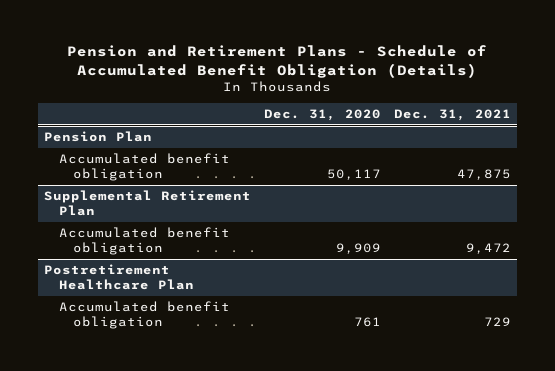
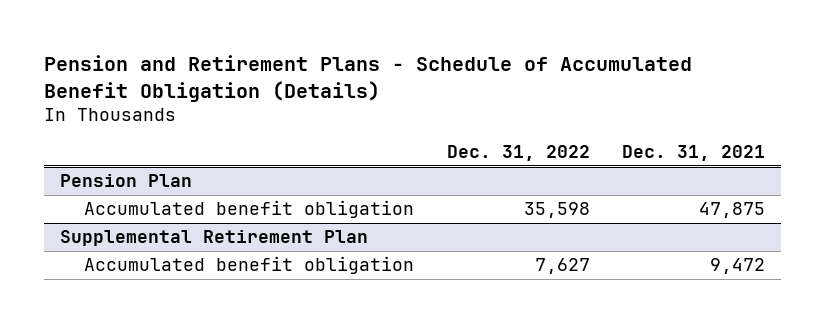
- | Dec. 31, 2020 | Dec. 31, 2021
+ | Dec. 31, 2022 | Dec. 31, 2021
- Postretirement Healthcare Plan
- Accumulated benefit obligation | 761 | 729

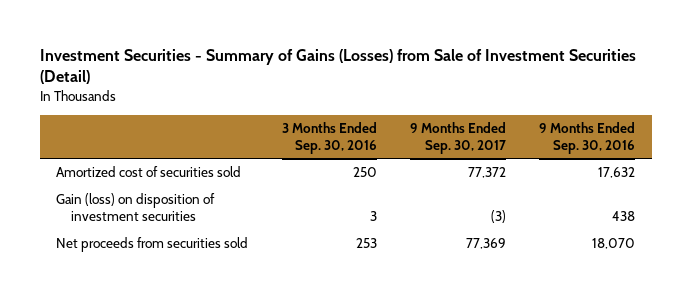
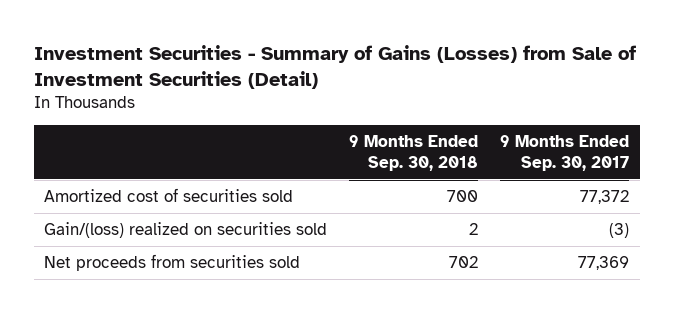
- | 3 Months Ended Sep. 30, 2016 | 9 Months Ended Sep. 30, 2017 | 9 Months Ended Sep. 30, 2016
+ | 9 Months Ended Sep. 30, 2018 | 9 Months Ended Sep. 30, 2017
- Gain (loss) on disposition of investment securities | 3 | (3) | 438
+ Gain/(loss) realized on securities sold | 2 | (3)

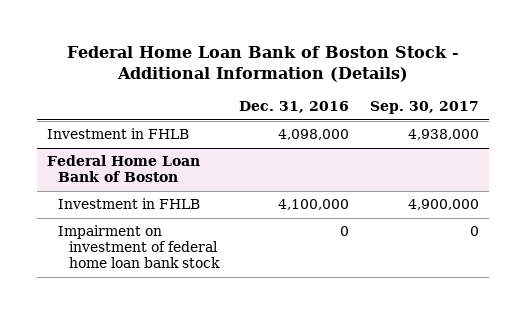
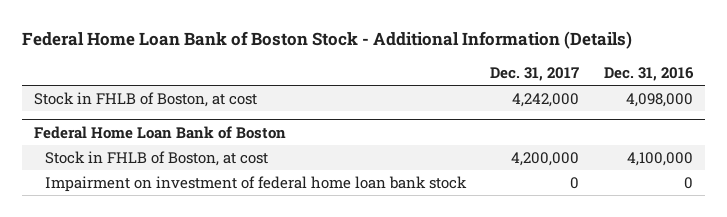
- | Dec. 31, 2016 | Sep. 30, 2017
+ | Dec. 31, 2017 | Dec. 31, 2016
- Investment in FHLB | 4,098,000 | 4,938,000
+ Stock in FHLB of Boston, at cost | 4,242,000 | 4,098,000
@ Federal Home Loan Bank of Boston
- Investment in FHLB | 4,100,000 | 4,900,000
+ Stock in FHLB of Boston, at cost | 4,200,000 | 4,100,000

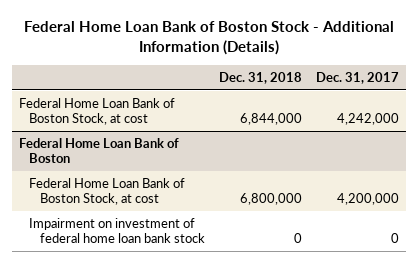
- | Dec. 31, 2017 | Dec. 31, 2016
+ | Dec. 31, 2018 | Dec. 31, 2017
- Stock in FHLB of Boston, at cost | 4,242,000 | 4,098,000
+ Federal Home Loan Bank of Boston Stock, at cost | 6,844,000 | 4,242,000
@ Federal Home Loan Bank of Boston
- Stock in FHLB of Boston, at cost | 4,200,000 | 4,100,000
+ Federal Home Loan Bank of Boston Stock, at cost | 6,800,000 | 4,200,000

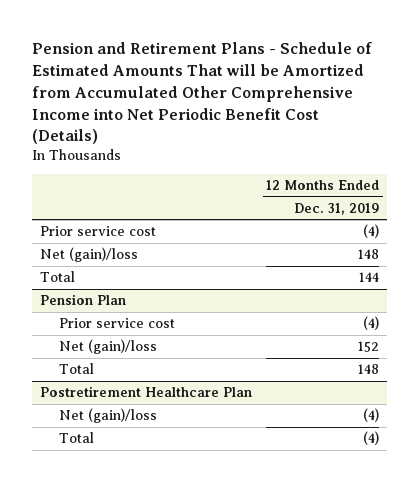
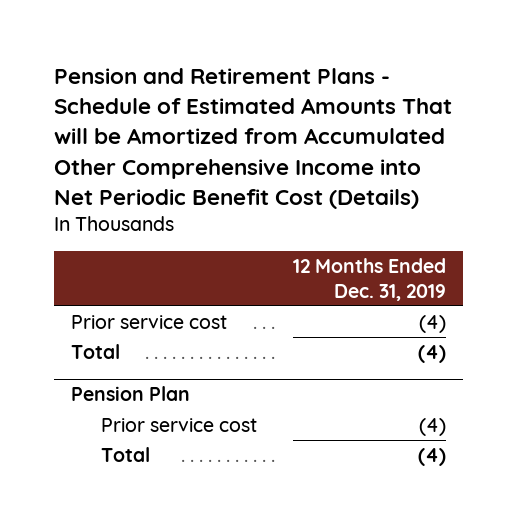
- Net (gain)/loss | 148
- Total | 144
+ Total | (4)
@ Pension Plan
- Net (gain)/loss | 152
- Total | 148
- Postretirement Healthcare Plan
- Net (gain)/loss | (4)

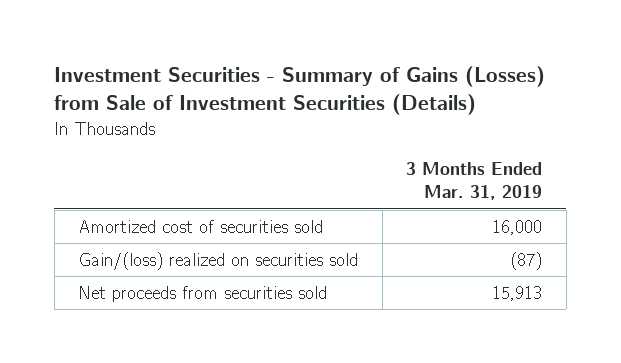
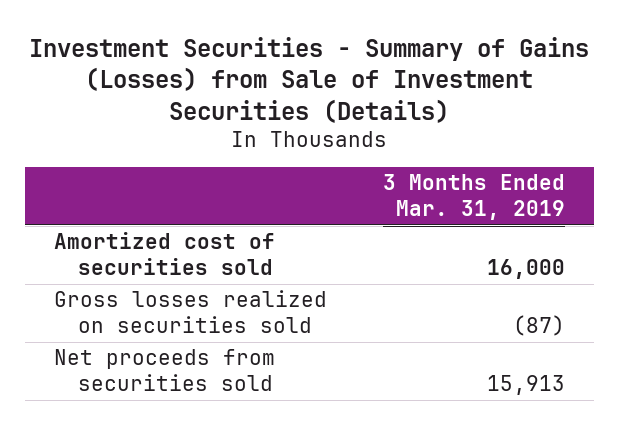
- Gain/(loss) realized on securities sold | (87)
+ Gross losses realized on securities sold | (87)

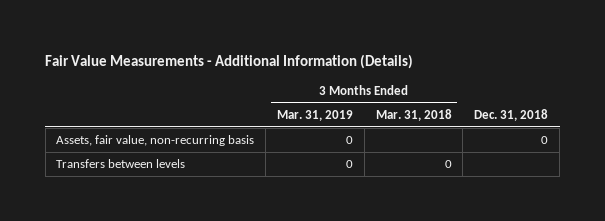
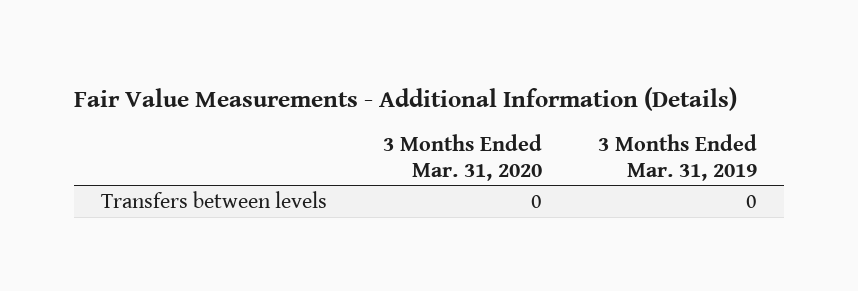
- | 3 Months Ended Mar. 31, 2019 | 3 Months Ended Mar. 31, 2018 | Dec. 31, 2018
+ | 3 Months Ended Mar. 31, 2020 | 3 Months Ended Mar. 31, 2019
- Assets, fair value, non-recurring basis | 0 | | 0

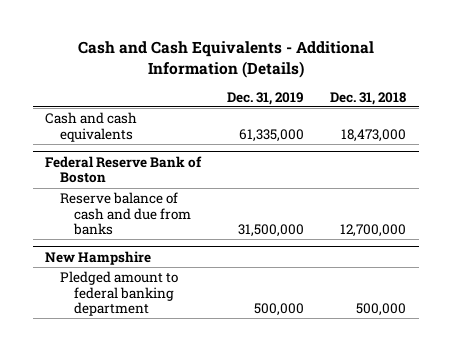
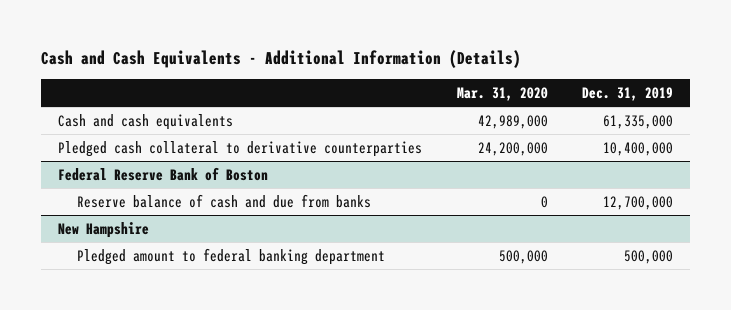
- | Dec. 31, 2019 | Dec. 31, 2018
+ | Mar. 31, 2020 | Dec. 31, 2019
+ Pledged cash collateral to derivative counterparties | 24,200,000 | 10,400,000
@ Federal Reserve Bank of Boston
- Reserve balance of cash and due from banks | 31,500,000 | 12,700,000
+ Reserve balance of cash and due from banks | 0 | 12,700,000

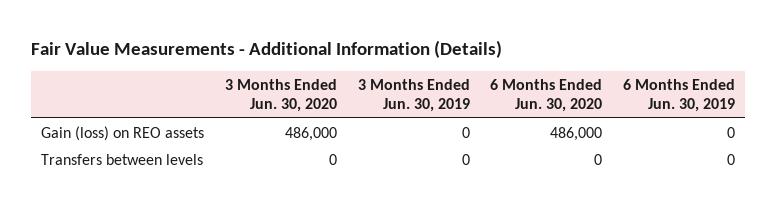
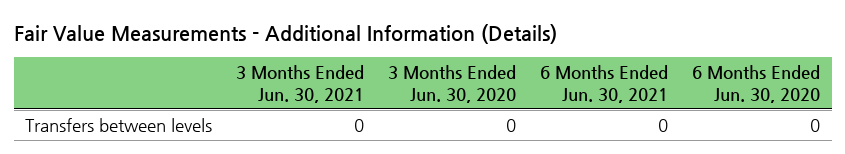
- | 3 Months Ended Jun. 30, 2020 | 3 Months Ended Jun. 30, 2019 | 6 Months Ended Jun. 30, 2020 | 6 Months Ended Jun. 30, 2019
+ | 3 Months Ended Jun. 30, 2021 | 3 Months Ended Jun. 30, 2020 | 6 Months Ended Jun. 30, 2021 | 6 Months Ended Jun. 30, 2020
- Gain (loss) on REO assets | 486,000 | 0 | 486,000 | 0

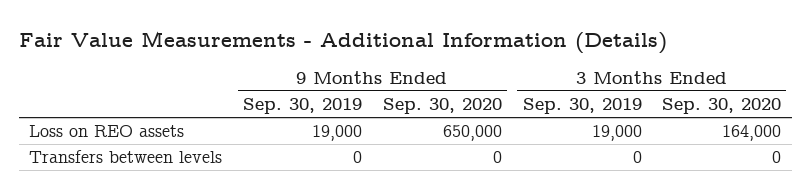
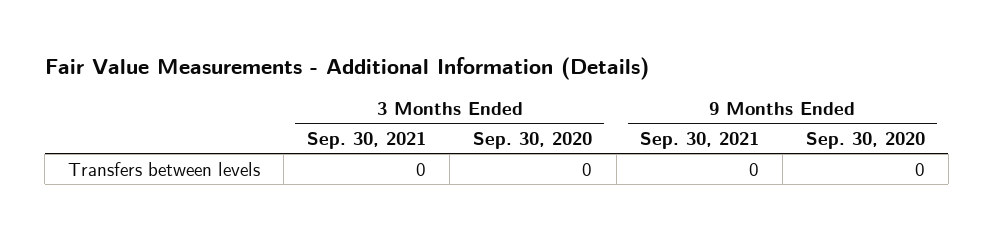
- | 9 Months Ended Sep. 30, 2019 | 9 Months Ended Sep. 30, 2020 | 3 Months Ended Sep. 30, 2019 | 3 Months Ended Sep. 30, 2020
+ | 3 Months Ended Sep. 30, 2021 | 3 Months Ended Sep. 30, 2020 | 9 Months Ended Sep. 30, 2021 | 9 Months Ended Sep. 30, 2020
- Loss on REO assets | 19,000 | 650,000 | 19,000 | 164,000

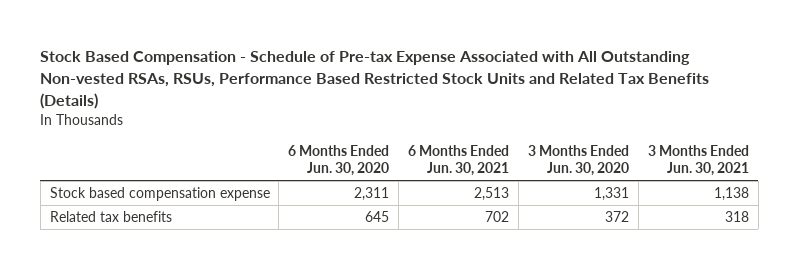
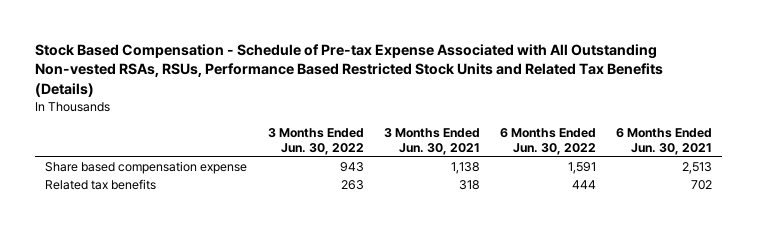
- | 6 Months Ended Jun. 30, 2020 | 6 Months Ended Jun. 30, 2021 | 3 Months Ended Jun. 30, 2020 | 3 Months Ended Jun. 30, 2021
+ | 3 Months Ended Jun. 30, 2022 | 3 Months Ended Jun. 30, 2021 | 6 Months Ended Jun. 30, 2022 | 6 Months Ended Jun. 30, 2021
- Stock based compensation expense | 2,311 | 2,513 | 1,331 | 1,138
+ Share based compensation expense | 943 | 1,138 | 1,591 | 2,513

